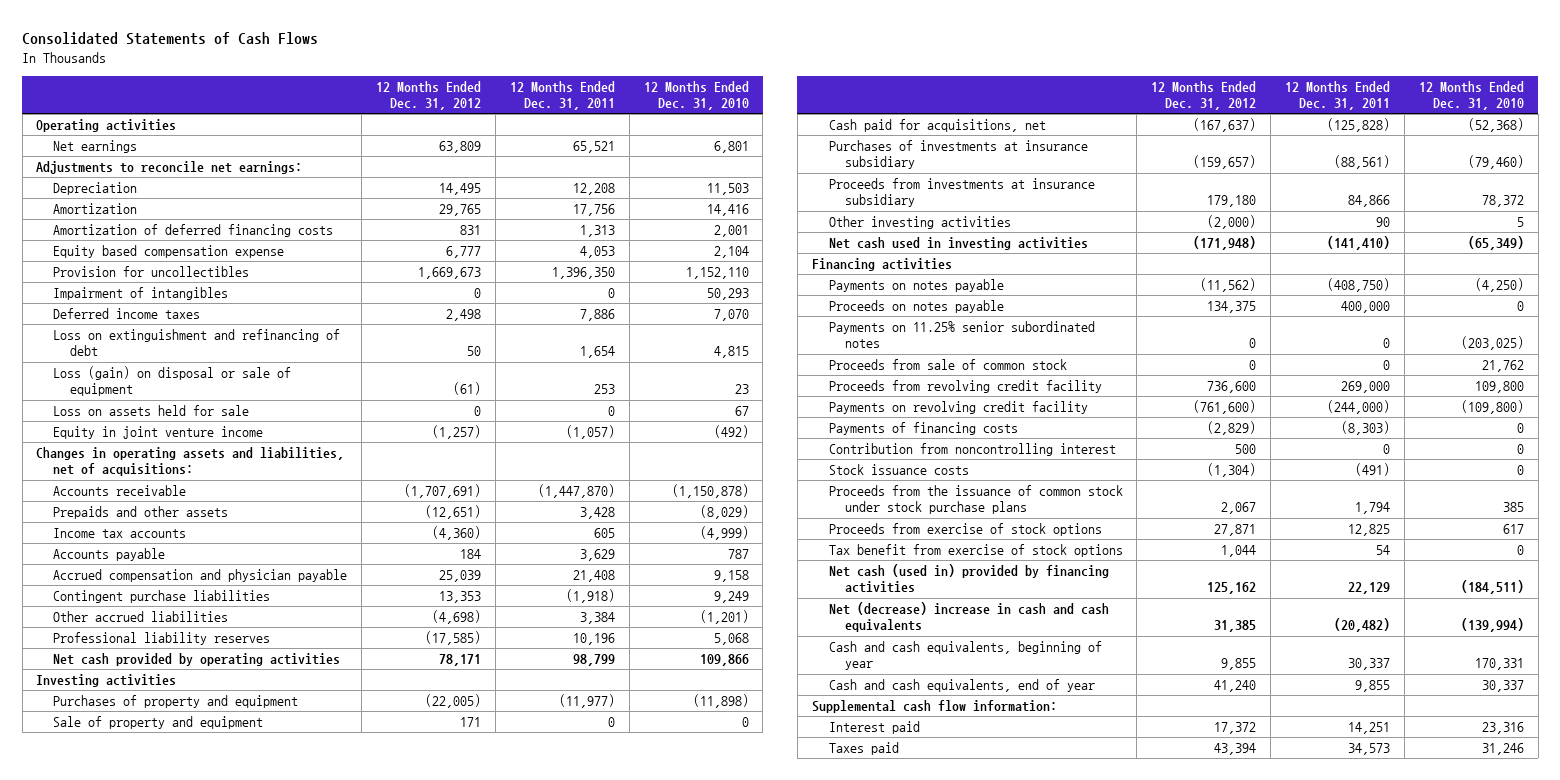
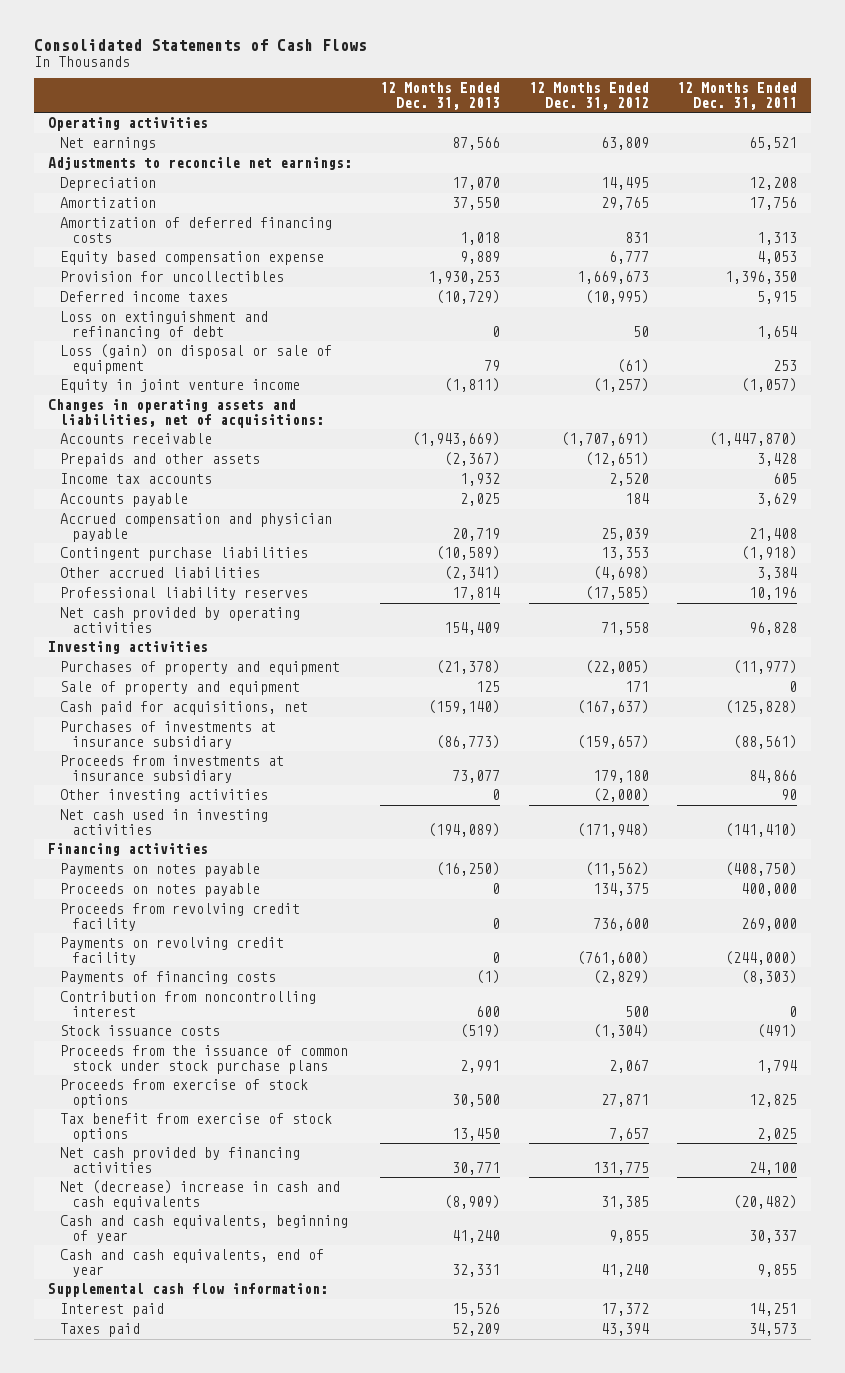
- | 12 Months Ended Dec. 31, 2012 | 12 Months Ended Dec. 31, 2011 | 12 Months Ended Dec. 31, 2010
+ | 12 Months Ended Dec. 31, 2013 | 12 Months Ended Dec. 31, 2012 | 12 Months Ended Dec. 31, 2011
- Impairment of intangibles | 0 | 0 | 50,293
- Deferred income taxes | 2,498 | 7,886 | 7,070
+ Deferred income taxes | (10,729) | (10,995) | 5,915
- Loss on assets held for sale | 0 | 0 | 67
- Income tax accounts | (4,360) | 605 | (4,999)
+ Income tax accounts | 1,932 | 2,520 | 605
- Net cash provided by operating activities | 78,171 | 98,799 | 109,866
+ Net cash provided by operating activities | 154,409 | 71,558 | 96,828
- Payments on 11.25% senior subordinated notes | 0 | 0 | (203,025)
- Proceeds from sale of common stock | 0 | 0 | 21,762
- Tax benefit from exercise of stock options | 1,044 | 54 | 0
- Net cash (used in) provided by financing activities | 125,162 | 22,129 | (184,511)
+ Tax benefit from exercise of stock options | 13,450 | 7,657 | 2,025
+ Net cash provided by financing activities | 30,771 | 131,775 | 24,100

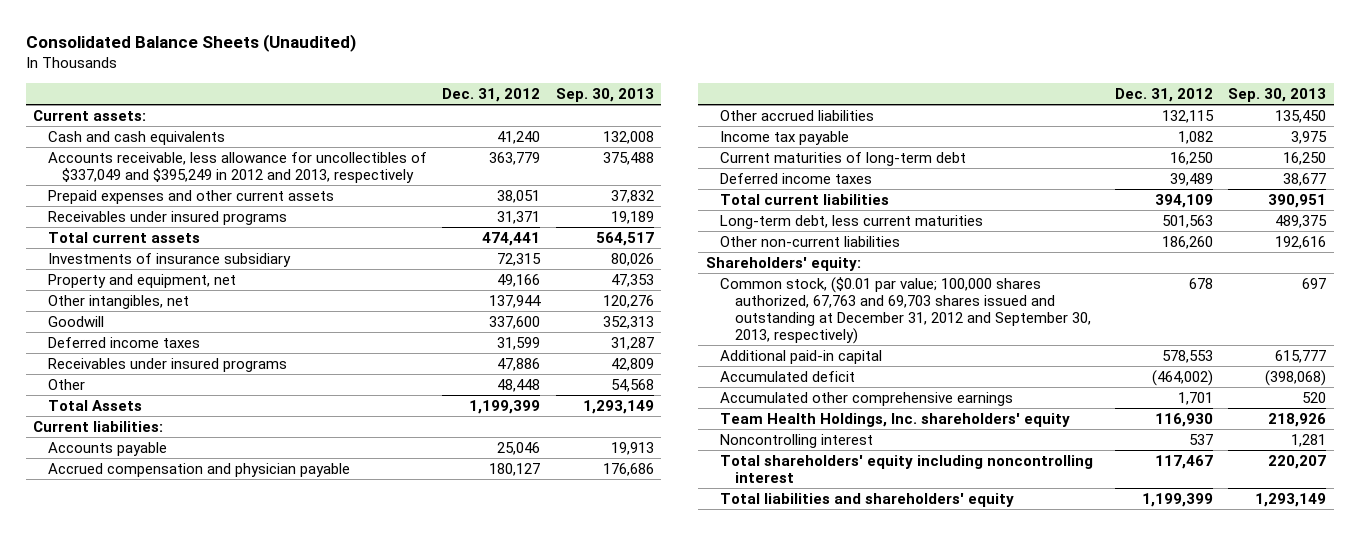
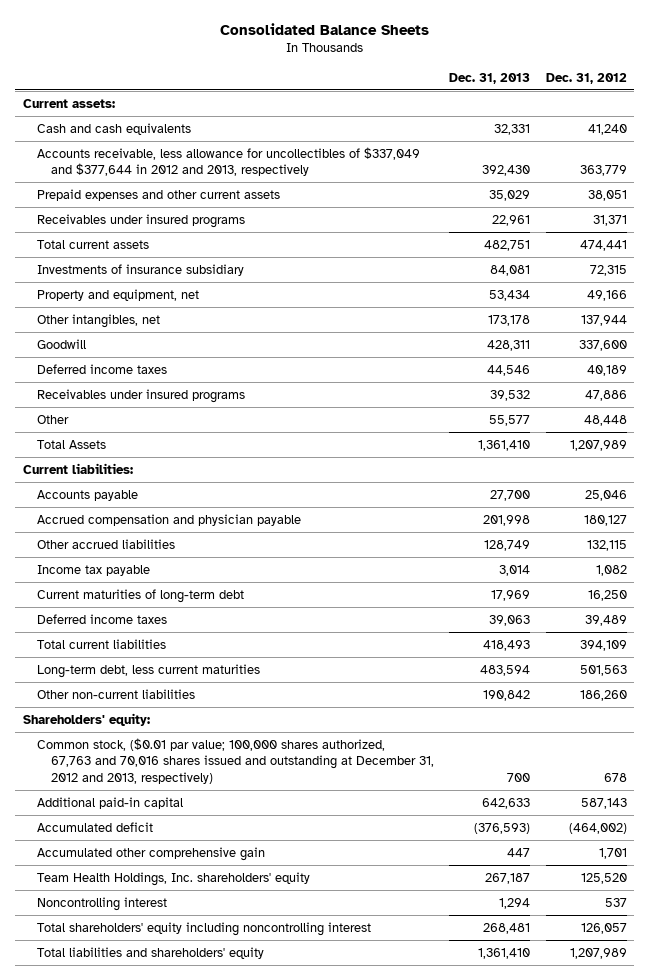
- Consolidated Balance Sheets (Unaudited)
+ Consolidated Balance Sheets
- | Dec. 31, 2012 | Sep. 30, 2013
+ | Dec. 31, 2013 | Dec. 31, 2012
- Accounts receivable, less allowance for uncollectibles of $337,049 and $395,249 in 2012 and 2013, respectively | 363,779 | 375,488
+ Accounts receivable, less allowance for uncollectibles of $337,049 and $377,644 in 2012 and 2013, respectively | 392,430 | 363,779
- Deferred income taxes | 31,599 | 31,287
+ Deferred income taxes | 44,546 | 40,189
- Total Assets | 1,199,399 | 1,293,149
+ Total Assets | 1,361,410 | 1,207,989
- Common stock, ($0.01 par value; 100,000 shares authorized, 67,763 and 69,703 shares issued and outstanding at December 31, 2012 and September 30, 2013, respectively) | 678 | 697
- Additional paid-in capital | 578,553 | 615,777
+ Common stock, ($0.01 par value; 100,000 shares authorized, 67,763 and 70,016 shares issued and outstanding at December 31, 2012 and 2013, respectively) | 700 | 678
+ Additional paid-in capital | 642,633 | 587,143
- Accumulated other comprehensive earnings | 1,701 | 520
- Team Health Holdings, Inc. shareholders' equity | 116,930 | 218,926
+ Accumulated other comprehensive gain | 447 | 1,701
+ Team Health Holdings, Inc. shareholders' equity | 267,187 | 125,520
- Total shareholders' equity including noncontrolling interest | 117,467 | 220,207
- Total liabilities and shareholders' equity | 1,199,399 | 1,293,149
+ Total shareholders' equity including noncontrolling interest | 268,481 | 126,057
+ Total liabilities and shareholders' equity | 1,361,410 | 1,207,989

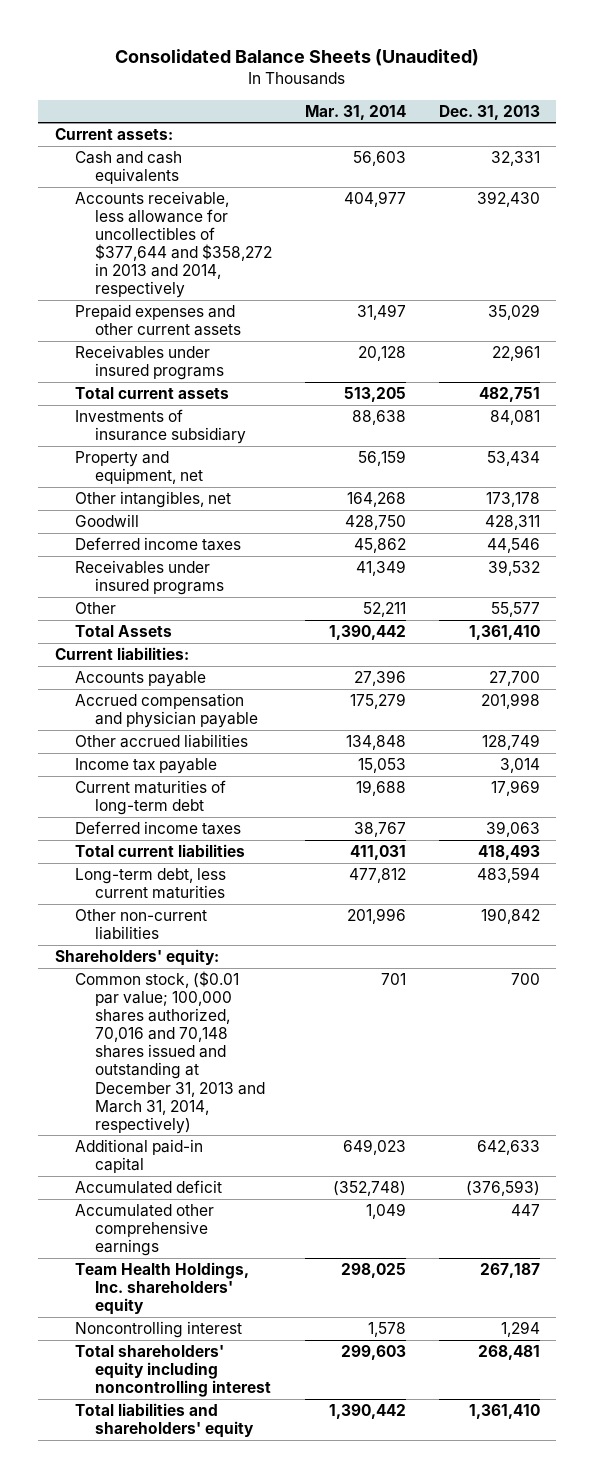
- Consolidated Balance Sheets
+ Consolidated Balance Sheets (Unaudited)
- | Dec. 31, 2013 | Dec. 31, 2012
+ | Mar. 31, 2014 | Dec. 31, 2013
- Accounts receivable, less allowance for uncollectibles of $337,049 and $377,644 in 2012 and 2013, respectively | 392,430 | 363,779
+ Accounts receivable, less allowance for uncollectibles of $377,644 and $358,272 in 2013 and 2014, respectively | 404,977 | 392,430
- Common stock, ($0.01 par value; 100,000 shares authorized, 67,763 and 70,016 shares issued and outstanding at December 31, 2012 and 2013, respectively) | 700 | 678
+ Common stock, ($0.01 par value; 100,000 shares authorized, 70,016 and 70,148 shares issued and outstanding at December 31, 2013 and March 31, 2014, respectively) | 701 | 700
- Accumulated other comprehensive gain | 447 | 1,701
+ Accumulated other comprehensive earnings | 1,049 | 447

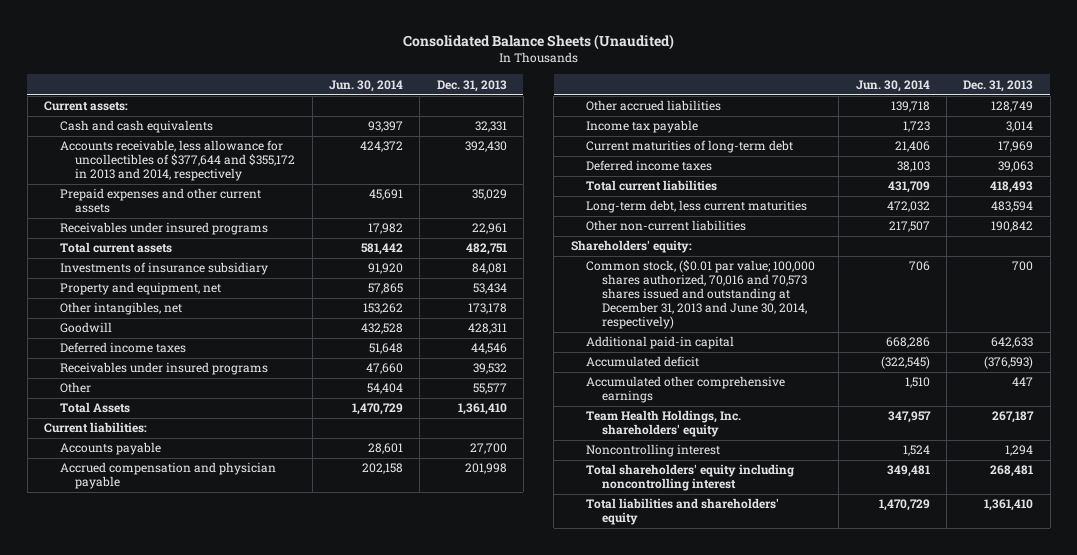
- | Mar. 31, 2014 | Dec. 31, 2013
+ | Jun. 30, 2014 | Dec. 31, 2013
- Accounts receivable, less allowance for uncollectibles of $377,644 and $358,272 in 2013 and 2014, respectively | 404,977 | 392,430
+ Accounts receivable, less allowance for uncollectibles of $377,644 and $355,172 in 2013 and 2014, respectively | 424,372 | 392,430
- Common stock, ($0.01 par value; 100,000 shares authorized, 70,016 and 70,148 shares issued and outstanding at December 31, 2013 and March 31, 2014, respectively) | 701 | 700
+ Common stock, ($0.01 par value; 100,000 shares authorized, 70,016 and 70,573 shares issued and outstanding at December 31, 2013 and June 30, 2014, respectively) | 706 | 700

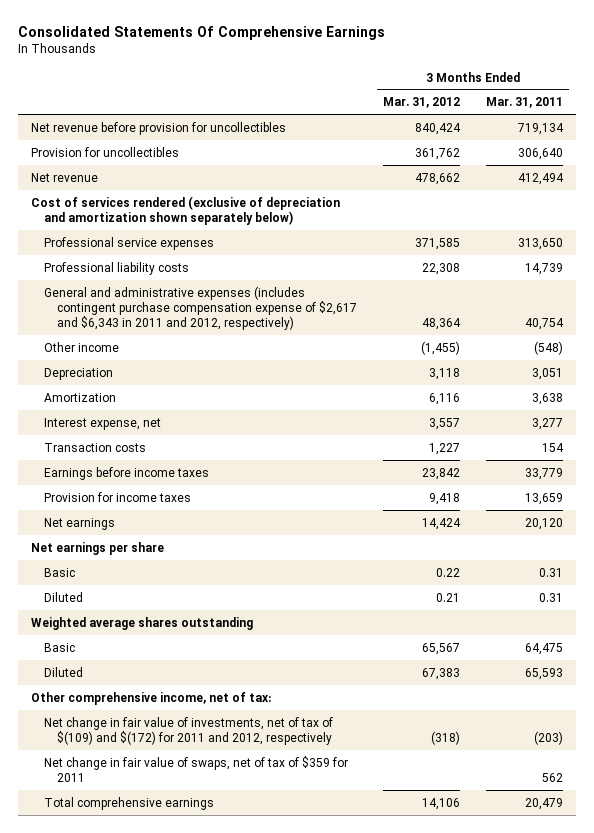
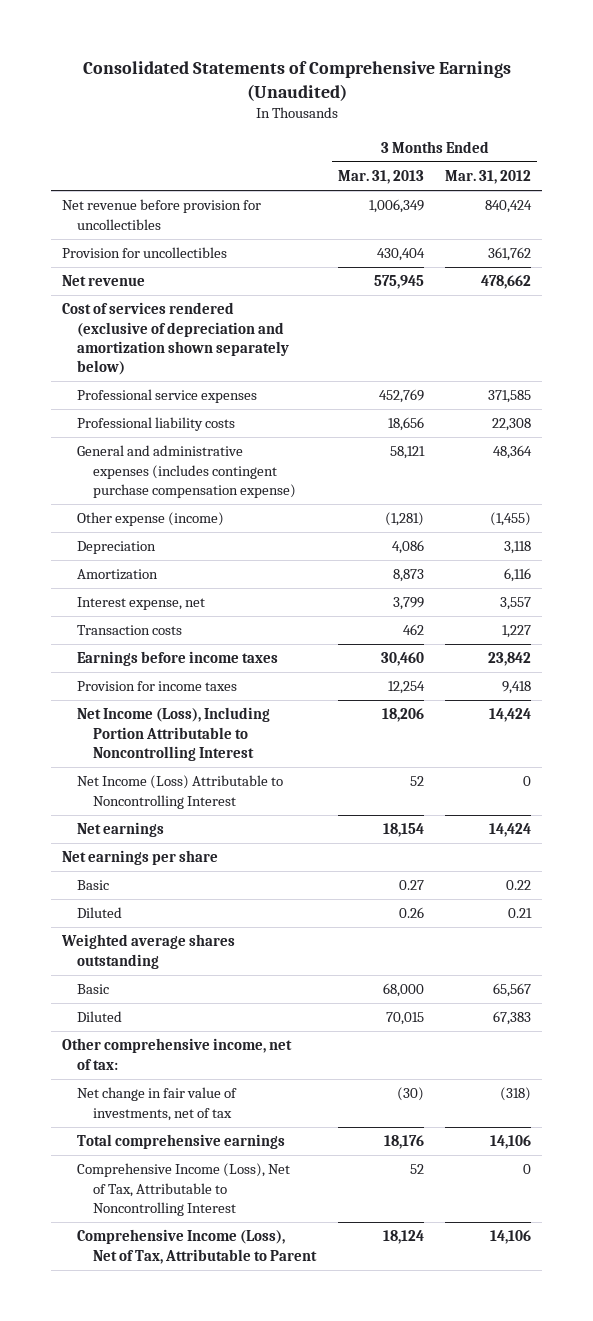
- Consolidated Statements Of Comprehensive Earnings
+ Consolidated Statements of Comprehensive Earnings (Unaudited)
- | 3 Months Ended Mar. 31, 2012 | 3 Months Ended Mar. 31, 2011
+ | 3 Months Ended Mar. 31, 2013 | 3 Months Ended Mar. 31, 2012
- General and administrative expenses (includes contingent purchase compensation expense of $2,617 and $6,343 in 2011 and 2012, respectively) | 48,364 | 40,754
- Other income | (1,455) | (548)
+ General and administrative expenses (includes contingent purchase compensation expense) | 58,121 | 48,364
+ Other expense (income) | (1,281) | (1,455)
+ Net Income (Loss), Including Portion Attributable to Noncontrolling Interest | 18,206 | 14,424
+ Net Income (Loss) Attributable to Noncontrolling Interest | 52 | 0
- Net change in fair value of investments, net of tax of $(109) and $(172) for 2011 and 2012, respectively | (318) | (203)
- Net change in fair value of swaps, net of tax of $359 for 2011 | | 562
+ Net change in fair value of investments, net of tax | (30) | (318)
+ Comprehensive Income (Loss), Net of Tax, Attributable to Noncontrolling Interest | 52 | 0
+ Comprehensive Income (Loss), Net of Tax, Attributable to Parent | 18,124 | 14,106

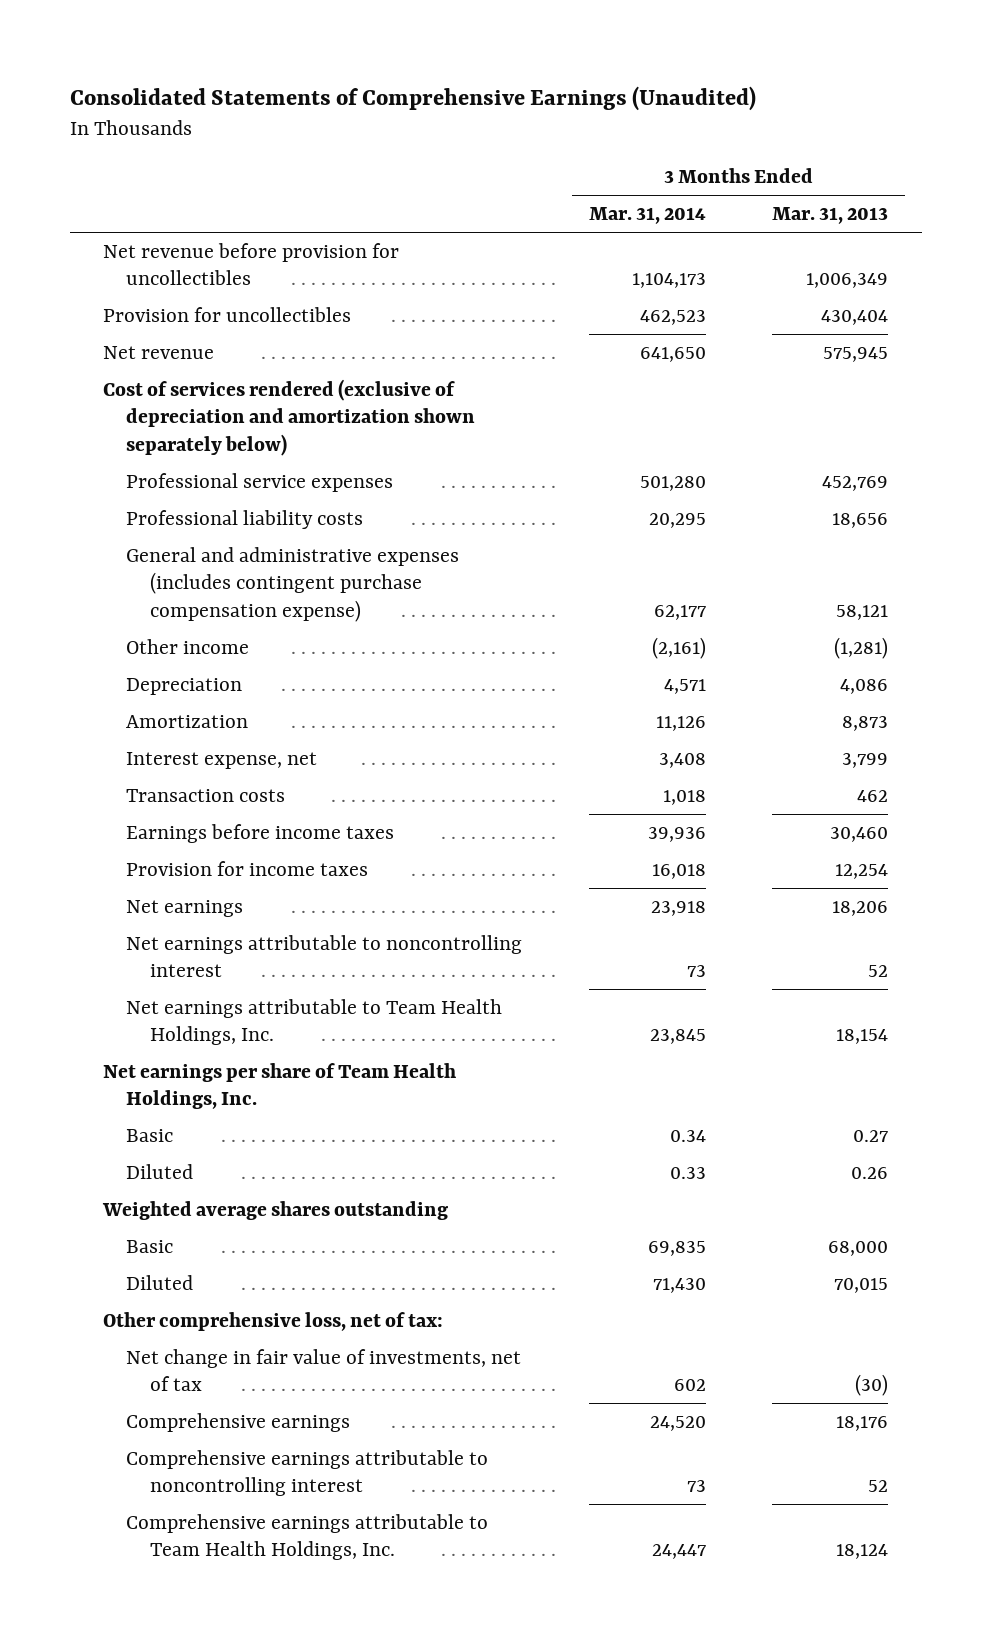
- | 3 Months Ended Mar. 31, 2013 | 3 Months Ended Mar. 31, 2012
+ | 3 Months Ended Mar. 31, 2014 | 3 Months Ended Mar. 31, 2013
- Other expense (income) | (1,281) | (1,455)
+ Other income | (2,161) | (1,281)
- Net Income (Loss), Including Portion Attributable to Noncontrolling Interest | 18,206 | 14,424
- Net Income (Loss) Attributable to Noncontrolling Interest | 52 | 0
- Net earnings | 18,154 | 14,424
- Net earnings per share
+ Net earnings | 23,918 | 18,206
+ Net earnings attributable to noncontrolling interest | 73 | 52
+ Net earnings attributable to Team Health Holdings, Inc. | 23,845 | 18,154
+ Net earnings per share of Team Health Holdings, Inc.
- Other comprehensive income, net of tax:
+ Other comprehensive loss, net of tax:
- Total comprehensive earnings | 18,176 | 14,106
- Comprehensive Income (Loss), Net of Tax, Attributable to Noncontrolling Interest | 52 | 0
- Comprehensive Income (Loss), Net of Tax, Attributable to Parent | 18,124 | 14,106
+ Comprehensive earnings | 24,520 | 18,176
+ Comprehensive earnings attributable to noncontrolling interest | 73 | 52
+ Comprehensive earnings attributable to Team Health Holdings, Inc. | 24,447 | 18,124

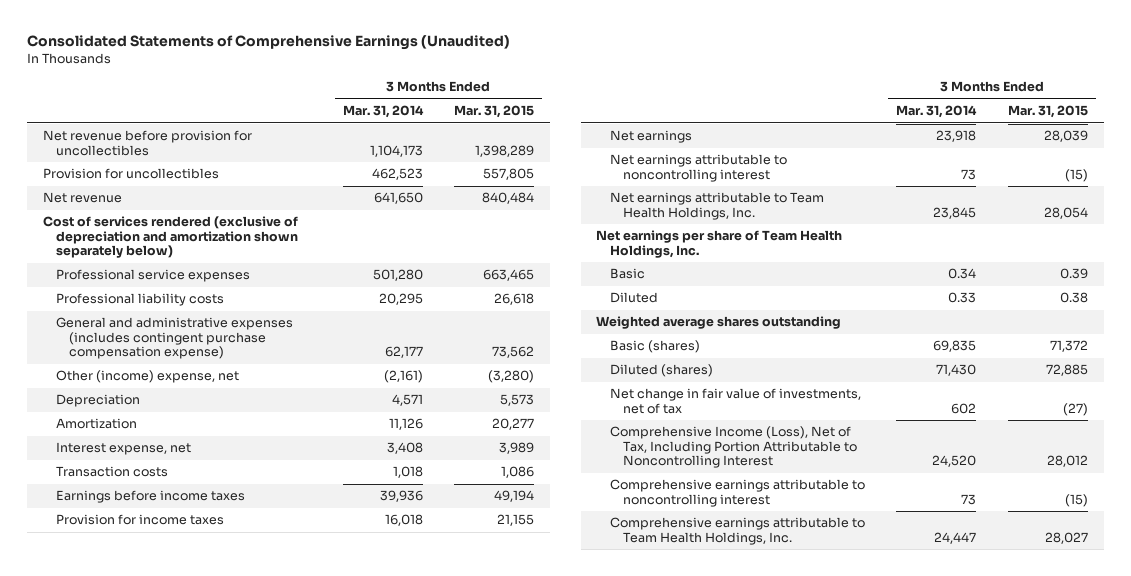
- | 3 Months Ended Mar. 31, 2014 | 3 Months Ended Mar. 31, 2013
+ | 3 Months Ended Mar. 31, 2014 | 3 Months Ended Mar. 31, 2015
- Other income | (2,161) | (1,281)
+ Other (income) expense, net | (2,161) | (3,280)
- Basic | 69,835 | 68,000
- Diluted | 71,430 | 70,015
- Other comprehensive loss, net of tax:
+ Basic (shares) | 69,835 | 71,372
+ Diluted (shares) | 71,430 | 72,885
- Comprehensive earnings | 24,520 | 18,176
+ Comprehensive Income (Loss), Net of Tax, Including Portion Attributable to Noncontrolling Interest | 24,520 | 28,012

